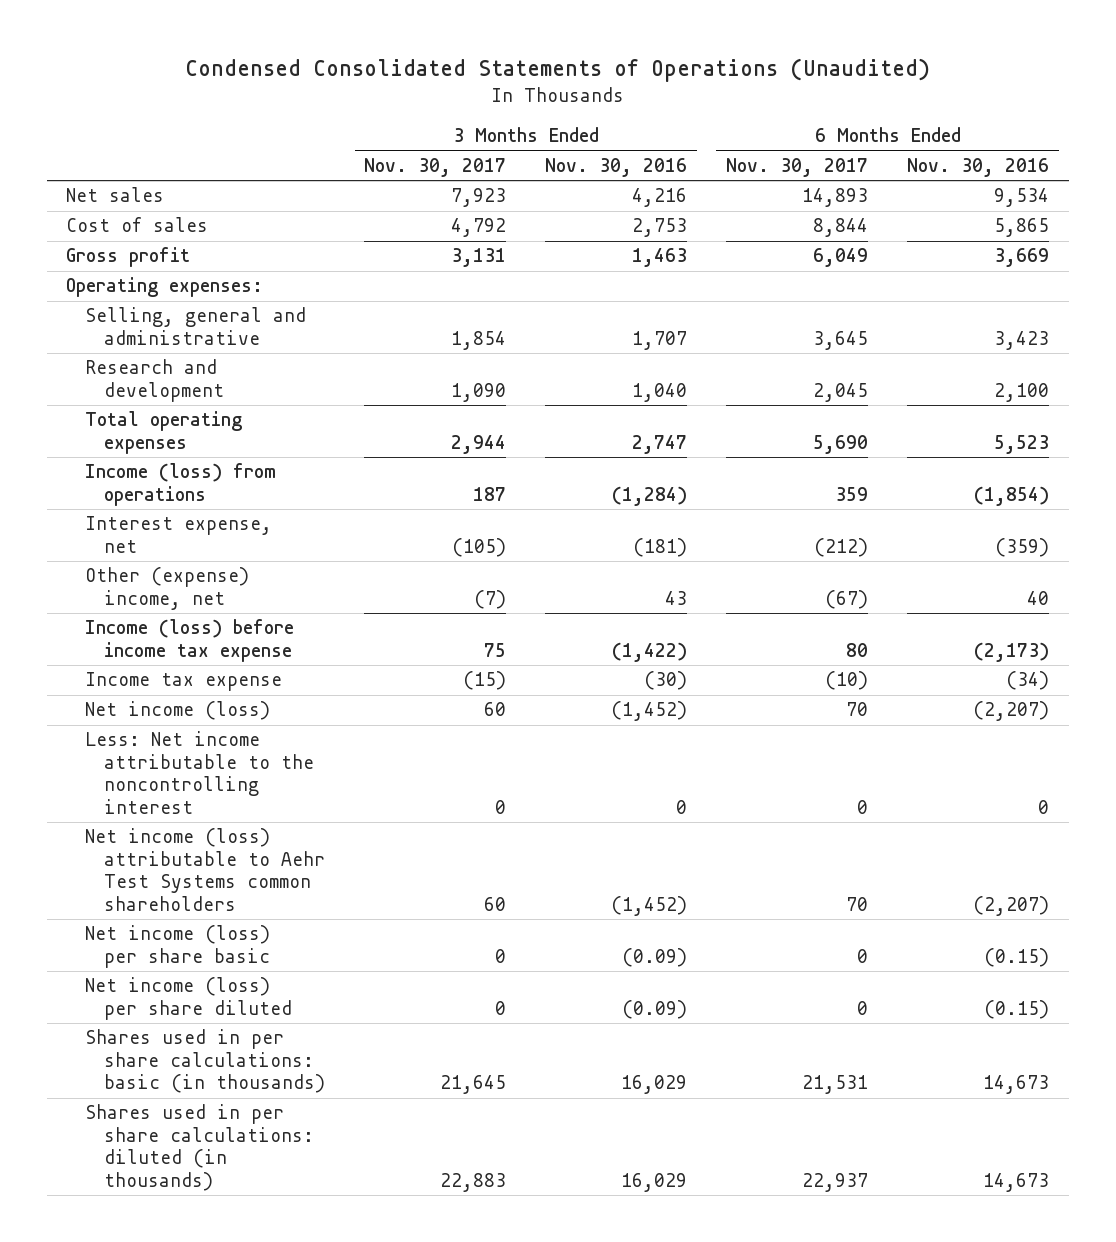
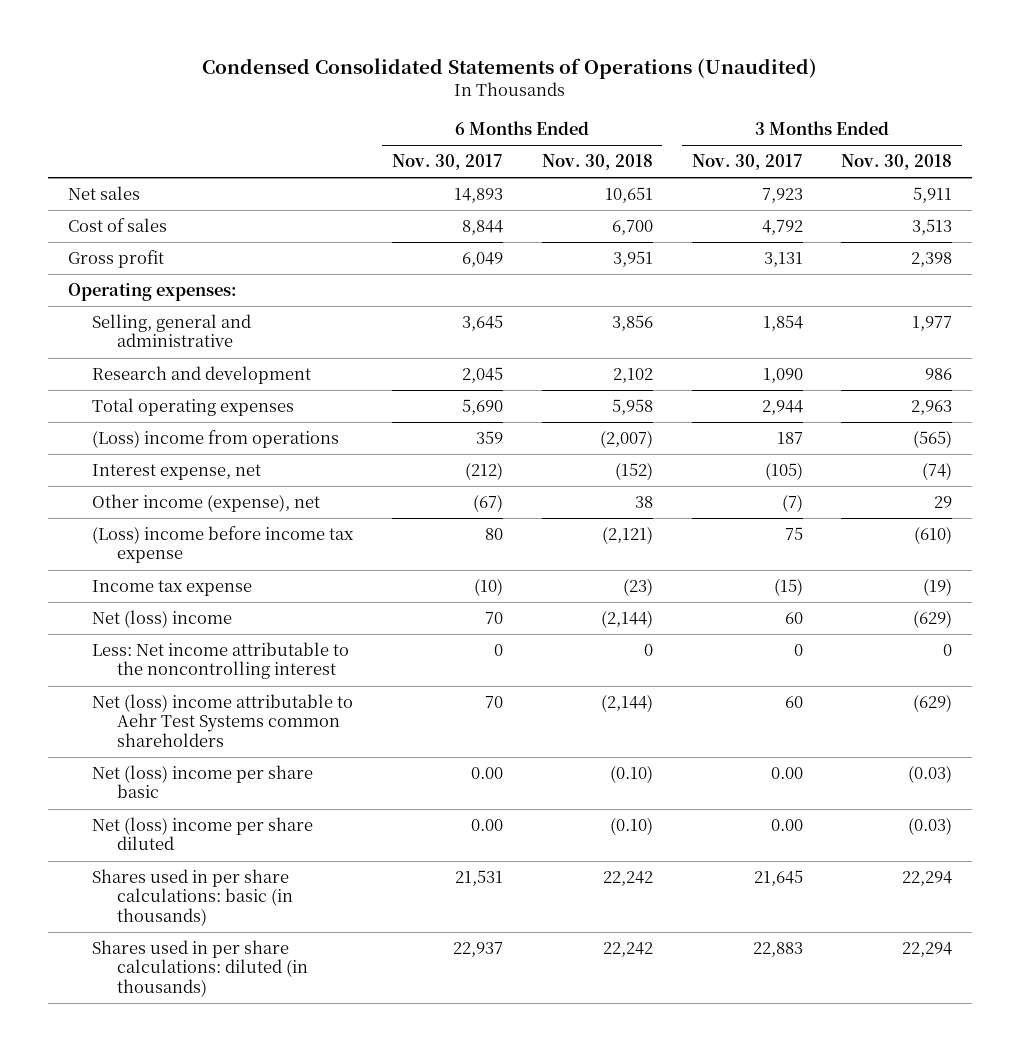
- | 3 Months Ended Nov. 30, 2017 | 3 Months Ended Nov. 30, 2016 | 6 Months Ended Nov. 30, 2017 | 6 Months Ended Nov. 30, 2016
+ | 6 Months Ended Nov. 30, 2017 | 6 Months Ended Nov. 30, 2018 | 3 Months Ended Nov. 30, 2017 | 3 Months Ended Nov. 30, 2018
- Income (loss) from operations | 187 | (1,284) | 359 | (1,854)
+ (Loss) income from operations | 359 | (2,007) | 187 | (565)
- Other (expense) income, net | (7) | 43 | (67) | 40
- Income (loss) before income tax expense | 75 | (1,422) | 80 | (2,173)
+ Other income (expense), net | (67) | 38 | (7) | 29
+ (Loss) income before income tax expense | 80 | (2,121) | 75 | (610)
- Net income (loss) | 60 | (1,452) | 70 | (2,207)
+ Net (loss) income | 70 | (2,144) | 60 | (629)
- Net income (loss) attributable to Aehr Test Systems common shareholders | 60 | (1,452) | 70 | (2,207)
- Net income (loss) per share basic | 0 | (0.09) | 0 | (0.15)
- Net income (loss) per share diluted | 0 | (0.09) | 0 | (0.15)
+ Net (loss) income attributable to Aehr Test Systems common shareholders | 70 | (2,144) | 60 | (629)
+ Net (loss) income per share basic | 0.00 | (0.10) | 0.00 | (0.03)
+ Net (loss) income per share diluted | 0.00 | (0.10) | 0.00 | (0.03)

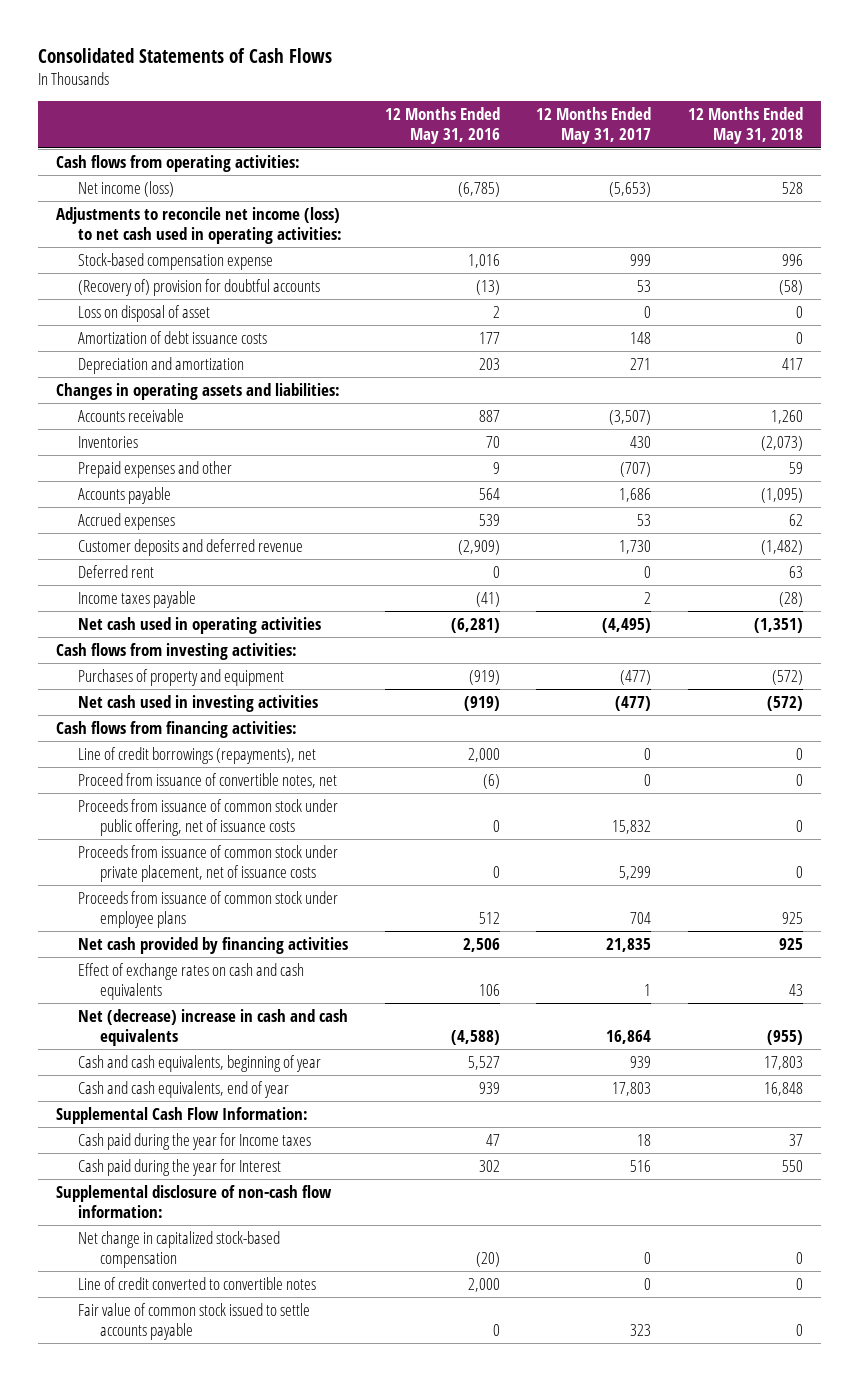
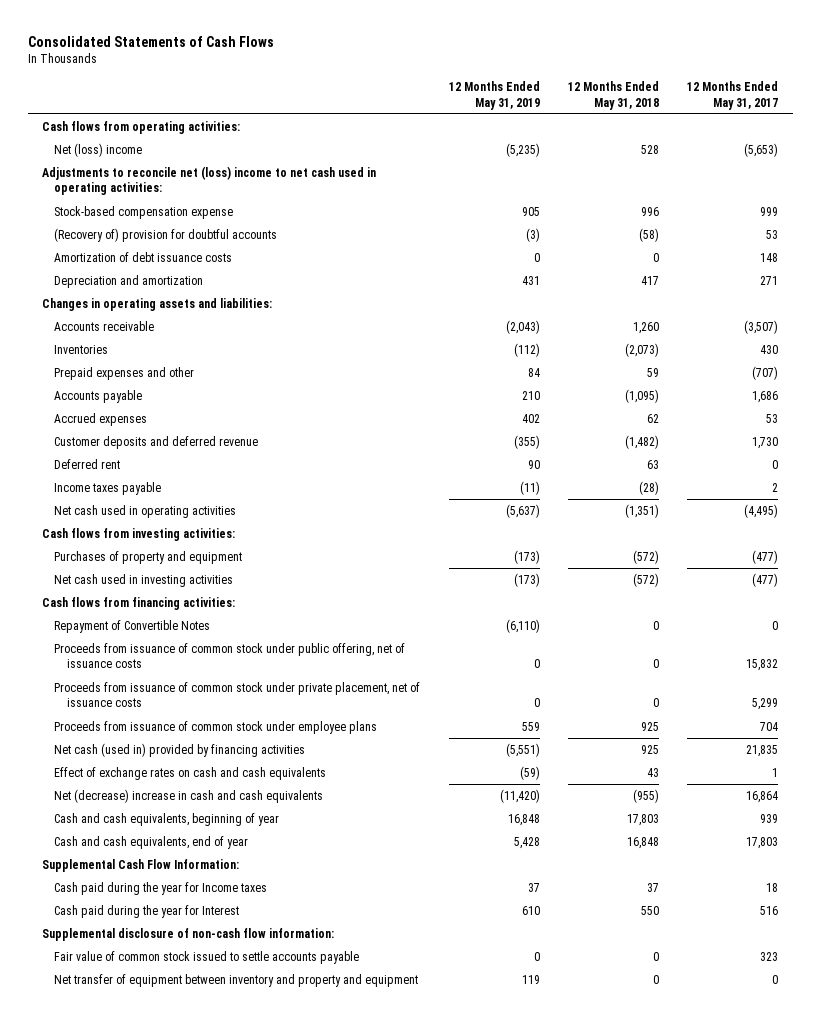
- | 12 Months Ended May 31, 2016 | 12 Months Ended May 31, 2017 | 12 Months Ended May 31, 2018
+ | 12 Months Ended May 31, 2019 | 12 Months Ended May 31, 2018 | 12 Months Ended May 31, 2017
- Net income (loss) | (6,785) | (5,653) | 528
- Adjustments to reconcile net income (loss) to net cash used in operating activities:
+ Net (loss) income | (5,235) | 528 | (5,653)
+ Adjustments to reconcile net (loss) income to net cash used in operating activities:
- Loss on disposal of asset | 2 | 0 | 0
- Line of credit borrowings (repayments), net | 2,000 | 0 | 0
- Proceed from issuance of convertible notes, net | (6) | 0 | 0
+ Repayment of Convertible Notes | (6,110) | 0 | 0
- Net cash provided by financing activities | 2,506 | 21,835 | 925
+ Net cash (used in) provided by financing activities | (5,551) | 925 | 21,835
- Net change in capitalized stock-based compensation | (20) | 0 | 0
- Line of credit converted to convertible notes | 2,000 | 0 | 0
+ Net transfer of equipment between inventory and property and equipment | 119 | 0 | 0

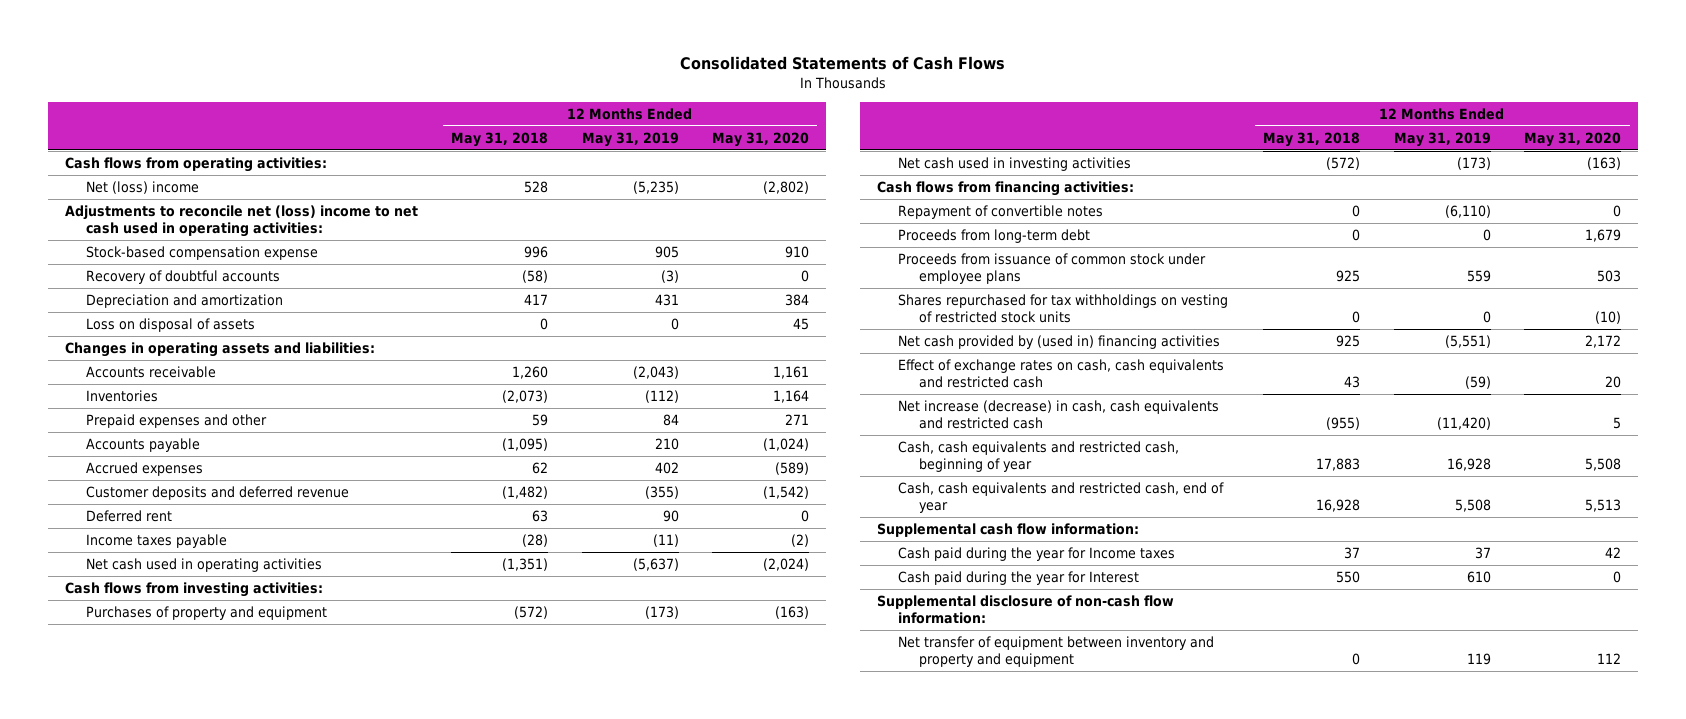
- | 12 Months Ended May 31, 2019 | 12 Months Ended May 31, 2018 | 12 Months Ended May 31, 2017
+ | 12 Months Ended May 31, 2018 | 12 Months Ended May 31, 2019 | 12 Months Ended May 31, 2020
- (Recovery of) provision for doubtful accounts | (3) | (58) | 53
- Amortization of debt issuance costs | 0 | 0 | 148
+ Recovery of doubtful accounts | (58) | (3) | 0
+ Loss on disposal of assets | 0 | 0 | 45
- Repayment of Convertible Notes | (6,110) | 0 | 0
- Proceeds from issuance of common stock under public offering, net of issuance costs | 0 | 0 | 15,832
- Proceeds from issuance of common stock under private placement, net of issuance costs | 0 | 0 | 5,299
+ Repayment of convertible notes | 0 | (6,110) | 0
+ Proceeds from long-term debt | 0 | 0 | 1,679
- Net cash (used in) provided by financing activities | (5,551) | 925 | 21,835
- Effect of exchange rates on cash and cash equivalents | (59) | 43 | 1
- Net (decrease) increase in cash and cash equivalents | (11,420) | (955) | 16,864
- Cash and cash equivalents, beginning of year | 16,848 | 17,803 | 939
- Cash and cash equivalents, end of year | 5,428 | 16,848 | 17,803
- Supplemental Cash Flow Information:
+ Shares repurchased for tax withholdings on vesting of restricted stock units | 0 | 0 | (10)
+ Net cash provided by (used in) financing activities | 925 | (5,551) | 2,172
+ Effect of exchange rates on cash, cash equivalents and restricted cash | 43 | (59) | 20
+ Net increase (decrease) in cash, cash equivalents and restricted cash | (955) | (11,420) | 5
+ Cash, cash equivalents and restricted cash, beginning of year | 17,883 | 16,928 | 5,508
+ Cash, cash equivalents and restricted cash, end of year | 16,928 | 5,508 | 5,513
+ Supplemental cash flow information:
- Fair value of common stock issued to settle accounts payable | 0 | 0 | 323

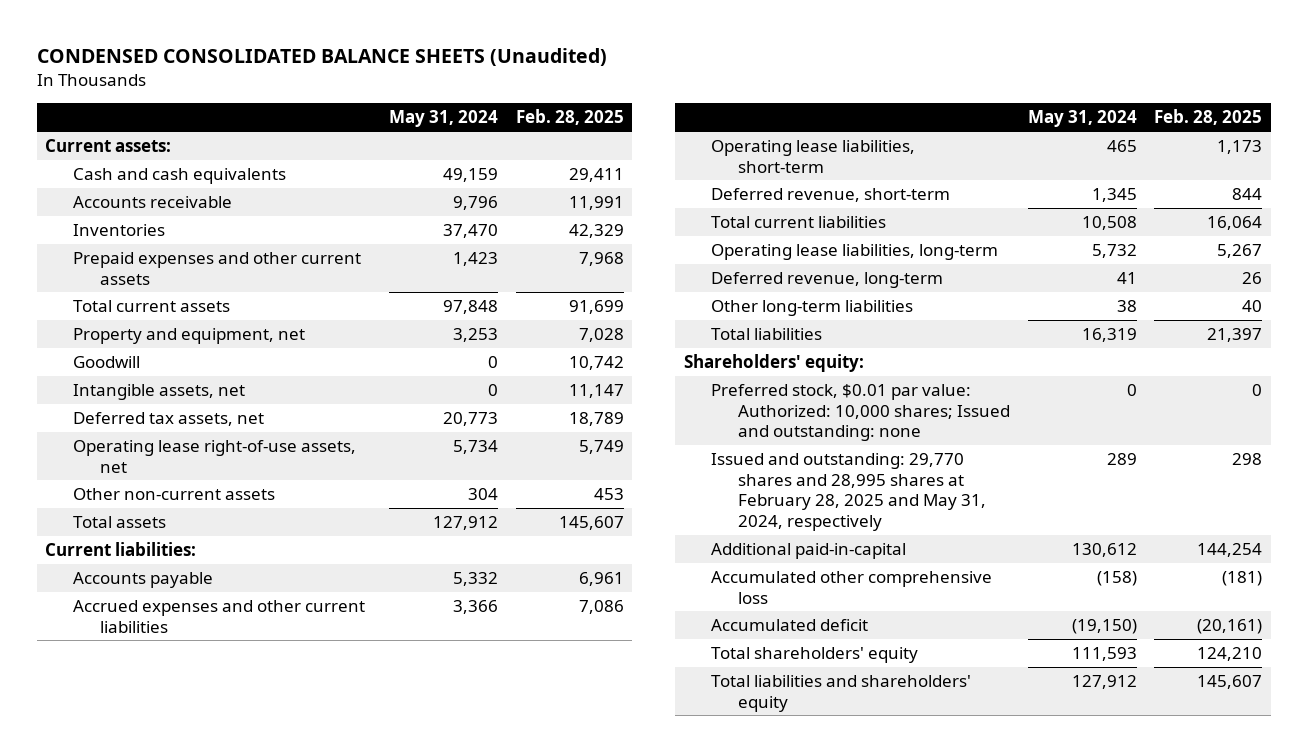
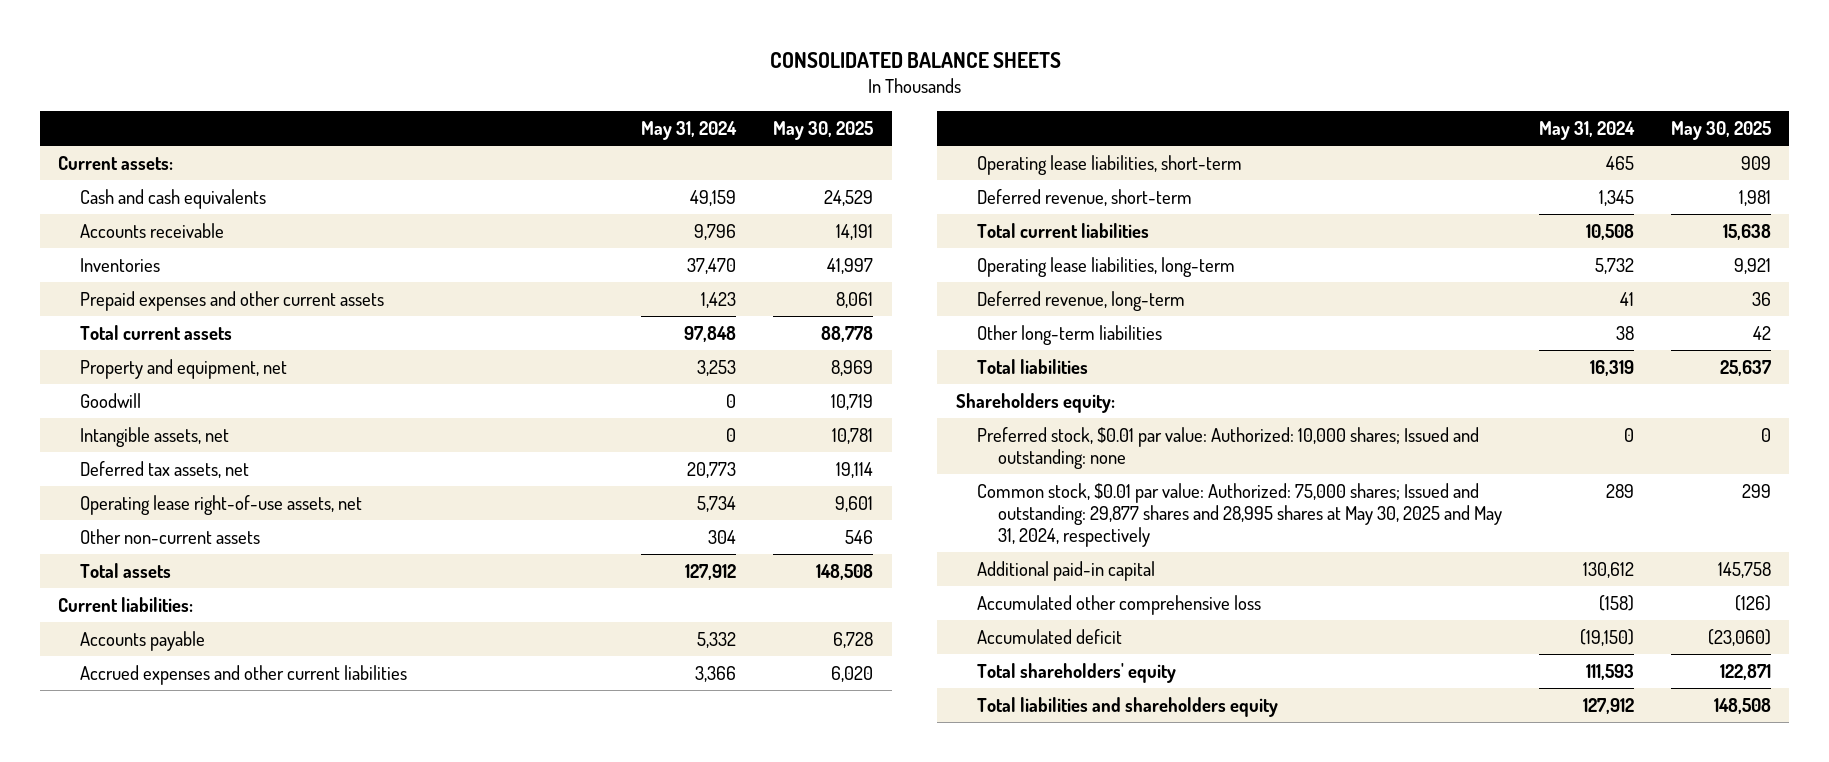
- CONDENSED CONSOLIDATED BALANCE SHEETS (Unaudited)
+ CONSOLIDATED BALANCE SHEETS
- | May 31, 2024 | Feb. 28, 2025
+ | May 31, 2024 | May 30, 2025
- Shareholders' equity:
+ Shareholders equity:
- Issued and outstanding: 29,770 shares and 28,995 shares at February 28, 2025 and May 31, 2024, respectively | 289 | 298
- Additional paid-in-capital | 130,612 | 144,254
+ Common stock, $0.01 par value: Authorized: 75,000 shares; Issued and outstanding: 29,877 shares and 28,995 shares at May 30, 2025 and May 31, 2024, respectively | 289 | 299
+ Additional paid-in capital | 130,612 | 145,758
- Total liabilities and shareholders' equity | 127,912 | 145,607
+ Total liabilities and shareholders equity | 127,912 | 148,508

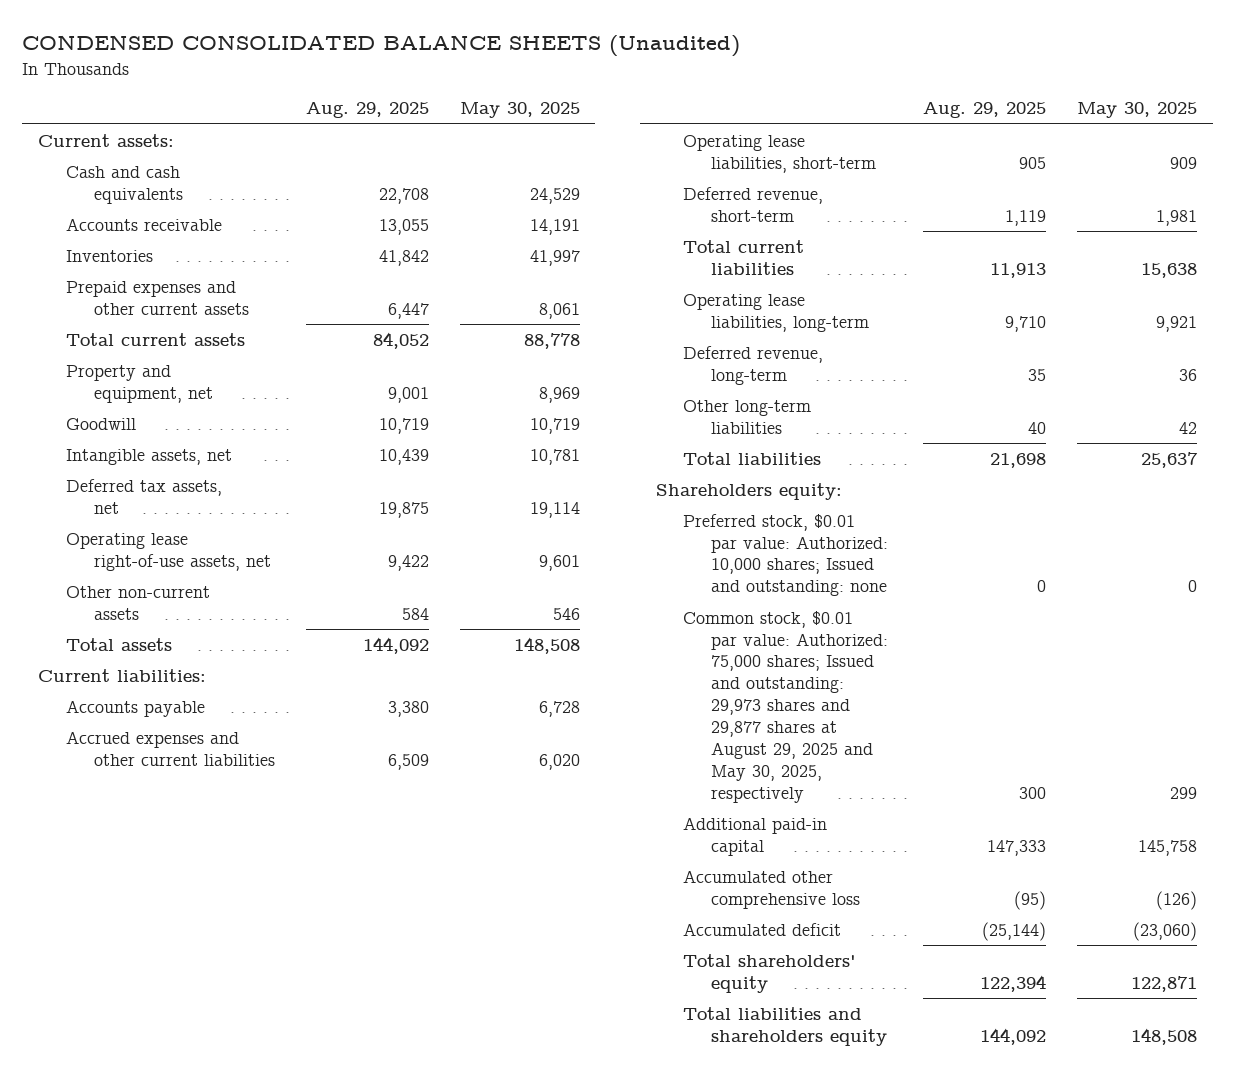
- CONSOLIDATED BALANCE SHEETS
+ CONDENSED CONSOLIDATED BALANCE SHEETS (Unaudited)
- | May 31, 2024 | May 30, 2025
+ | Aug. 29, 2025 | May 30, 2025
- Common stock, $0.01 par value: Authorized: 75,000 shares; Issued and outstanding: 29,877 shares and 28,995 shares at May 30, 2025 and May 31, 2024, respectively | 289 | 299
+ Common stock, $0.01 par value: Authorized: 75,000 shares; Issued and outstanding: 29,973 shares and 29,877 shares at August 29, 2025 and May 30, 2025, respectively | 300 | 299

